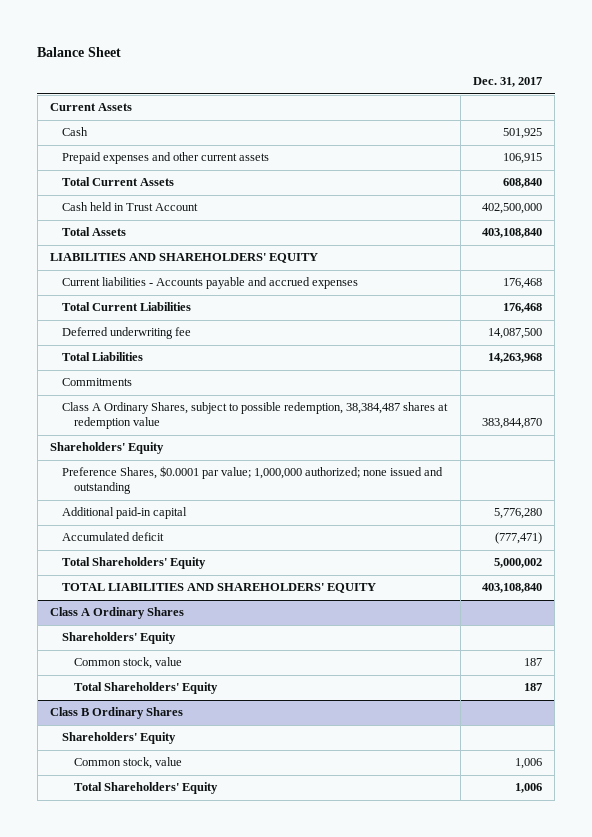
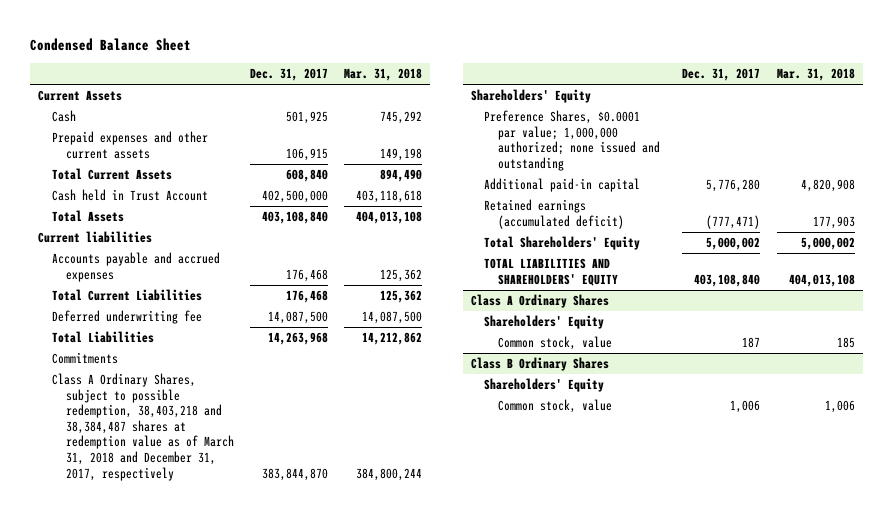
- Balance Sheet
+ Condensed Balance Sheet
- | Dec. 31, 2017
+ | Dec. 31, 2017 | Mar. 31, 2018
- LIABILITIES AND SHAREHOLDERS' EQUITY
- Current liabilities - Accounts payable and accrued expenses | 176,468
+ Current liabilities
+ Accounts payable and accrued expenses | 176,468 | 125,362
- Class A Ordinary Shares, subject to possible redemption, 38,384,487 shares at redemption value | 383,844,870
+ Class A Ordinary Shares, subject to possible redemption, 38,403,218 and 38,384,487 shares at redemption value as of March 31, 2018 and December 31, 2017, respectively | 383,844,870 | 384,800,244
- Accumulated deficit | (777,471)
+ Retained earnings (accumulated deficit) | (777,471) | 177,903
@ Class A Ordinary Shares
- Total Shareholders' Equity | 187
@ Class B Ordinary Shares
- Total Shareholders' Equity | 1,006

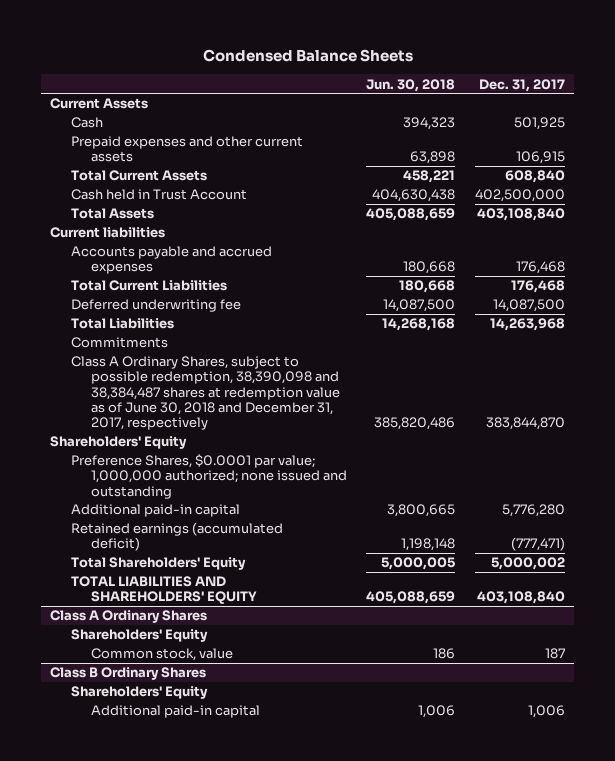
- Condensed Balance Sheet
+ Condensed Balance Sheets
- | Dec. 31, 2017 | Mar. 31, 2018
+ | Jun. 30, 2018 | Dec. 31, 2017
- Class A Ordinary Shares, subject to possible redemption, 38,403,218 and 38,384,487 shares at redemption value as of March 31, 2018 and December 31, 2017, respectively | 383,844,870 | 384,800,244
+ Class A Ordinary Shares, subject to possible redemption, 38,390,098 and 38,384,487 shares at redemption value as of June 30, 2018 and December 31, 2017, respectively | 385,820,486 | 383,844,870
@ Class B Ordinary Shares
- Common stock, value | 1,006 | 1,006
+ Additional paid-in capital | 1,006 | 1,006

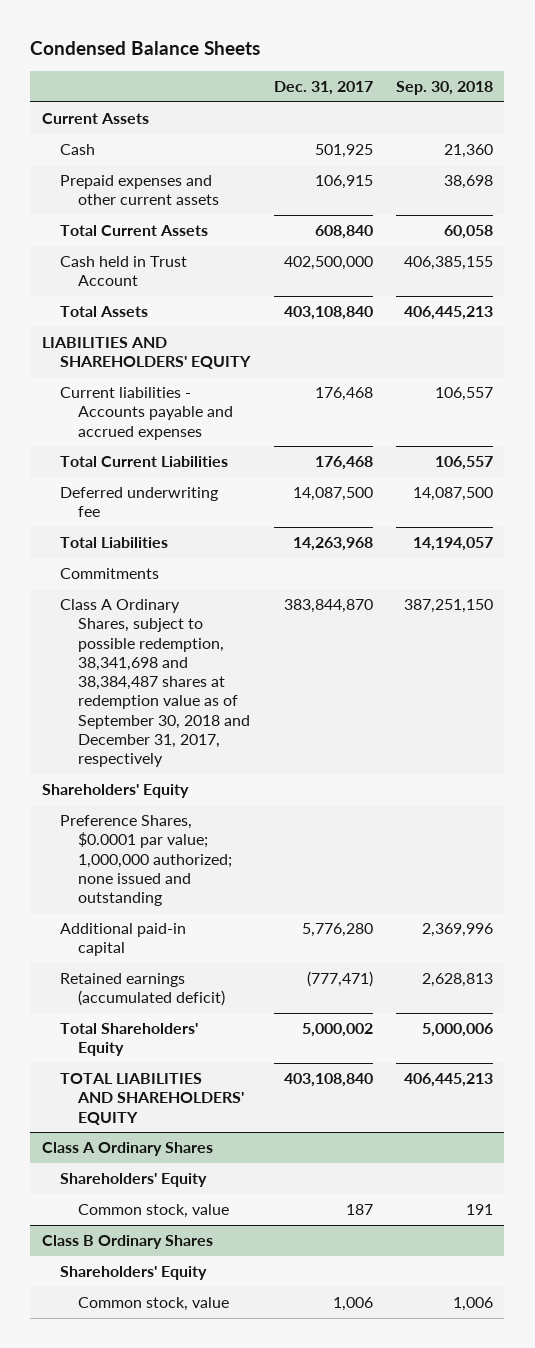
- | Jun. 30, 2018 | Dec. 31, 2017
+ | Dec. 31, 2017 | Sep. 30, 2018
- Current liabilities
- Accounts payable and accrued expenses | 180,668 | 176,468
+ LIABILITIES AND SHAREHOLDERS' EQUITY
+ Current liabilities - Accounts payable and accrued expenses | 176,468 | 106,557
- Class A Ordinary Shares, subject to possible redemption, 38,390,098 and 38,384,487 shares at redemption value as of June 30, 2018 and December 31, 2017, respectively | 385,820,486 | 383,844,870
+ Class A Ordinary Shares, subject to possible redemption, 38,341,698 and 38,384,487 shares at redemption value as of September 30, 2018 and December 31, 2017, respectively | 383,844,870 | 387,251,150
@ Class B Ordinary Shares
- Additional paid-in capital | 1,006 | 1,006
+ Common stock, value | 1,006 | 1,006

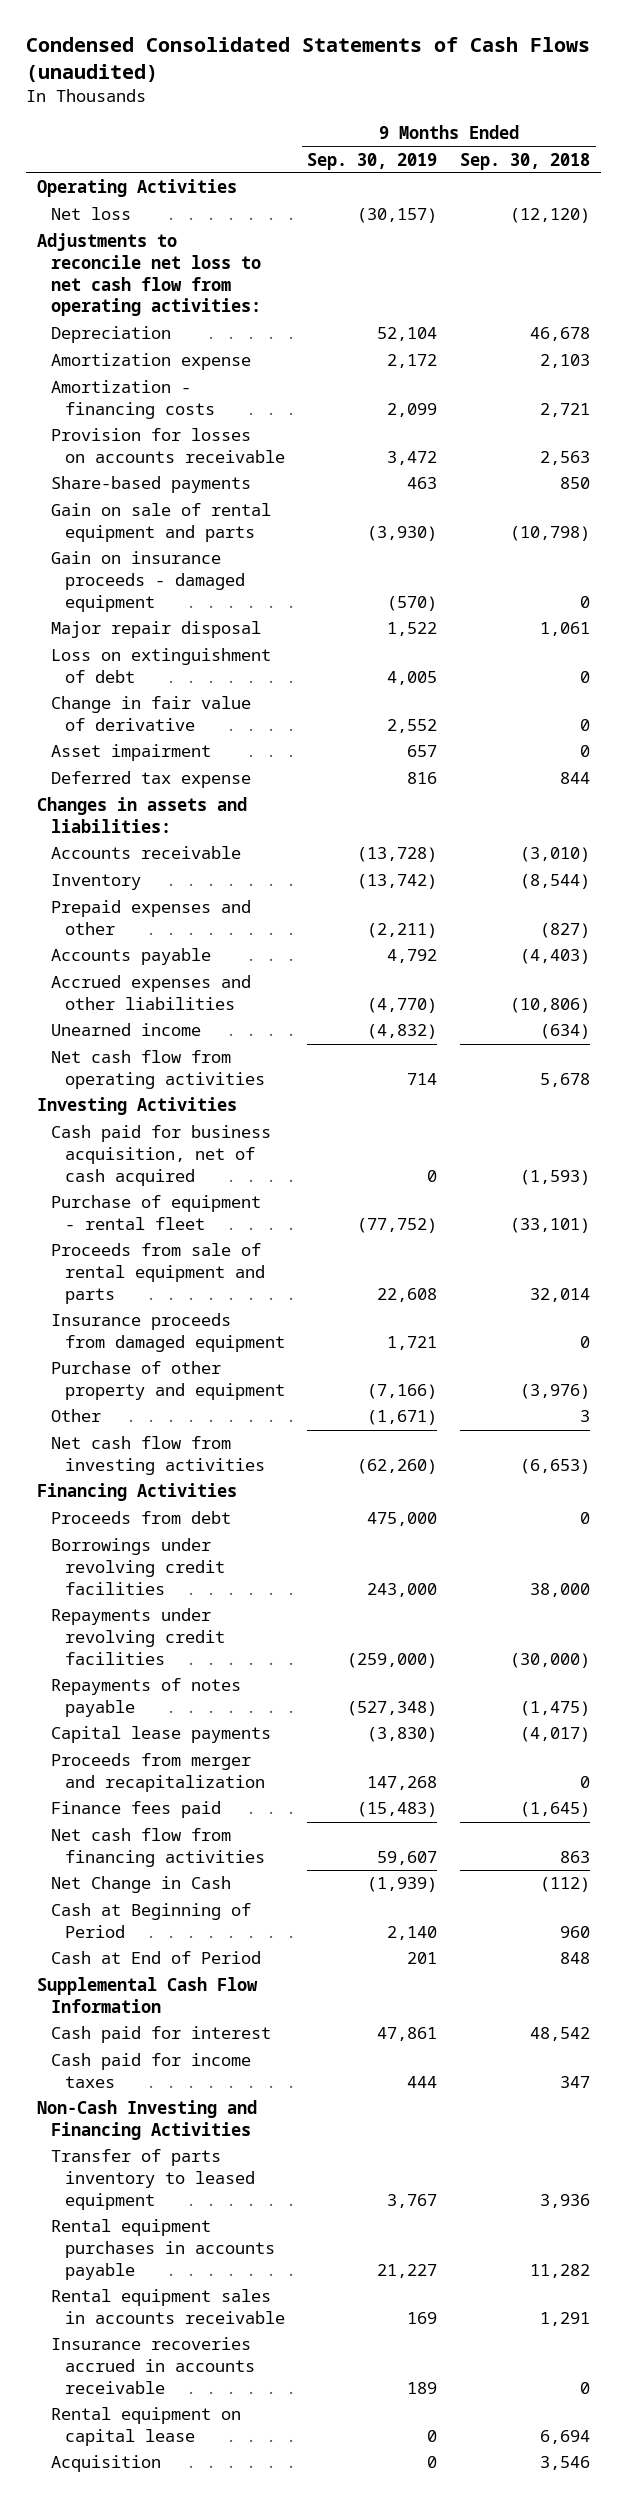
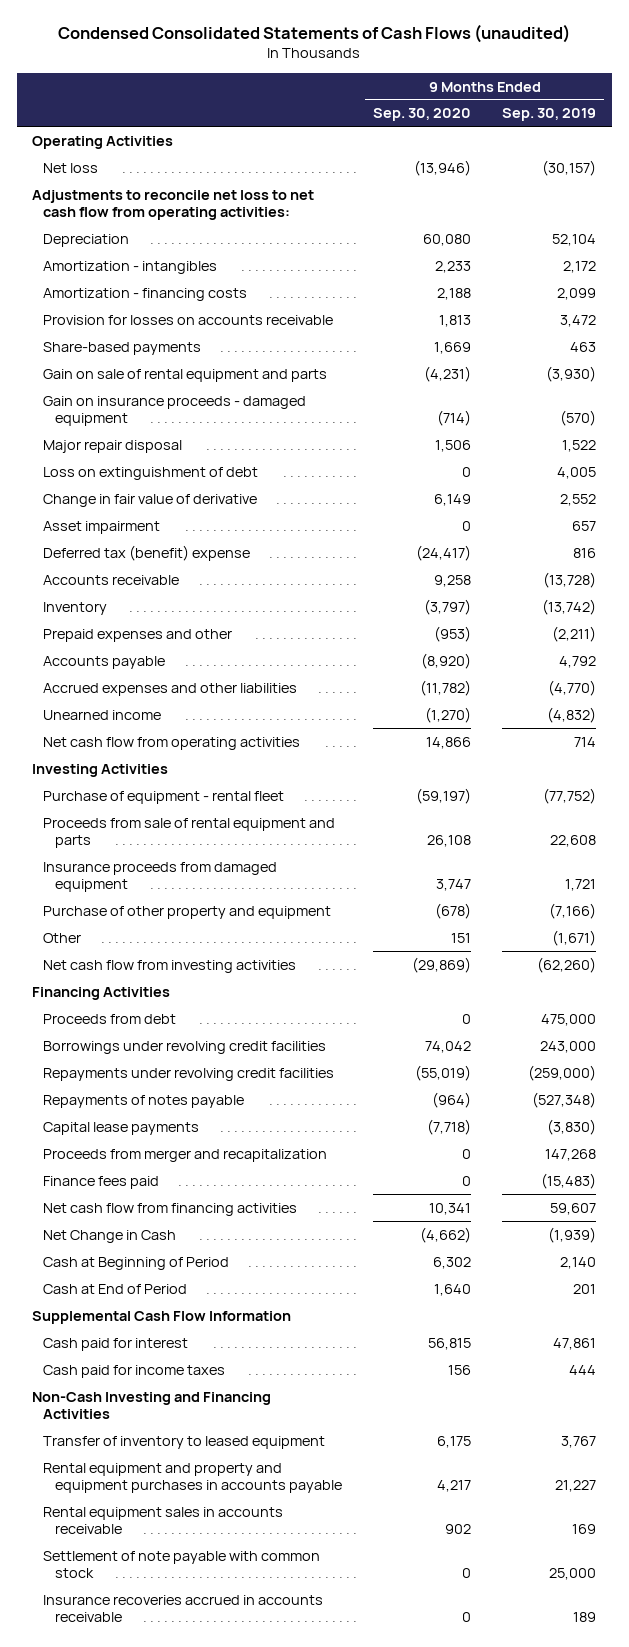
- | 9 Months Ended Sep. 30, 2019 | 9 Months Ended Sep. 30, 2018
+ | 9 Months Ended Sep. 30, 2020 | 9 Months Ended Sep. 30, 2019
- Amortization expense | 2,172 | 2,103
+ Amortization - intangibles | 2,233 | 2,172
- Deferred tax expense | 816 | 844
- Changes in assets and liabilities:
+ Deferred tax (benefit) expense | (24,417) | 816
- Cash paid for business acquisition, net of cash acquired | 0 | (1,593)
- Transfer of parts inventory to leased equipment | 3,767 | 3,936
- Rental equipment purchases in accounts payable | 21,227 | 11,282
+ Transfer of inventory to leased equipment | 6,175 | 3,767
+ Rental equipment and property and equipment purchases in accounts payable | 4,217 | 21,227
+ Settlement of note payable with common stock | 0 | 25,000
- Rental equipment on capital lease | 0 | 6,694
- Acquisition | 0 | 3,546

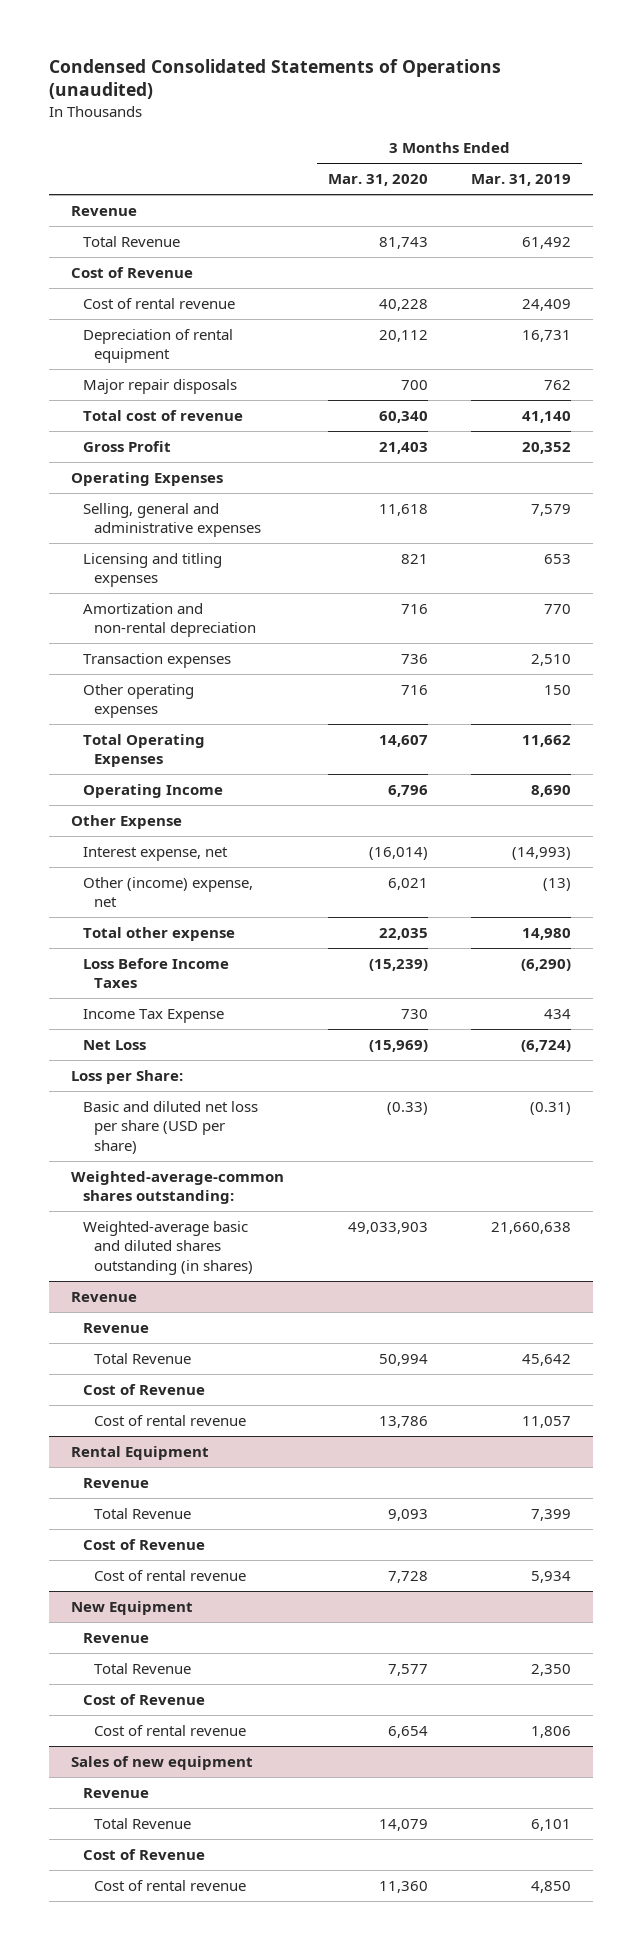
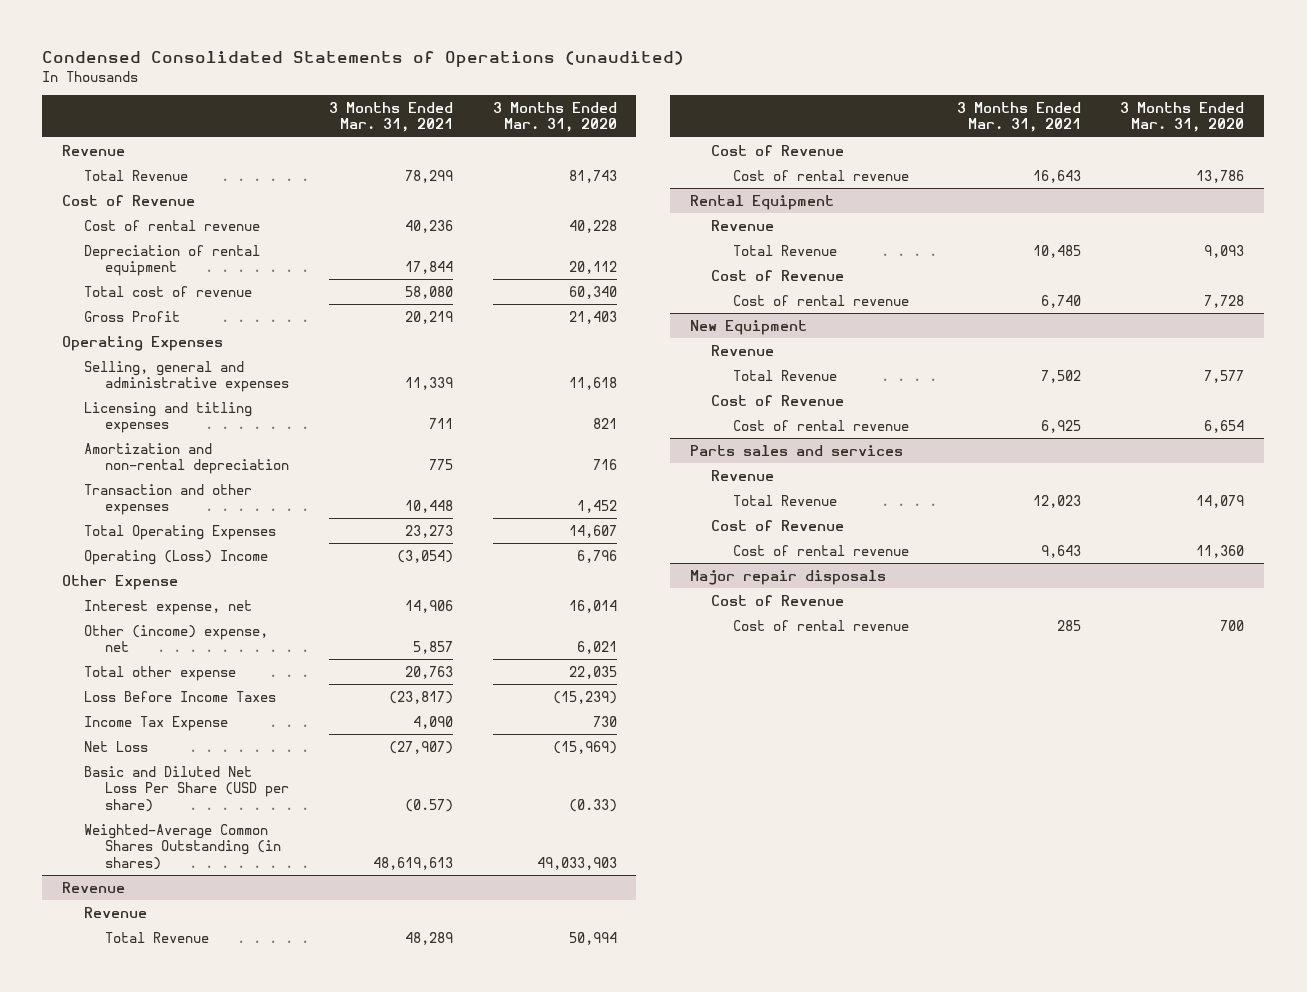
- | 3 Months Ended Mar. 31, 2020 | 3 Months Ended Mar. 31, 2019
+ | 3 Months Ended Mar. 31, 2021 | 3 Months Ended Mar. 31, 2020
- Major repair disposals | 700 | 762
- Transaction expenses | 736 | 2,510
- Other operating expenses | 716 | 150
+ Transaction and other expenses | 10,448 | 1,452
- Operating Income | 6,796 | 8,690
+ Operating (Loss) Income | (3,054) | 6,796
- Interest expense, net | (16,014) | (14,993)
+ Interest expense, net | 14,906 | 16,014
- Loss per Share:
- Basic and diluted net loss per share (USD per share) | (0.33) | (0.31)
- Weighted-average-common shares outstanding:
- Weighted-average basic and diluted shares outstanding (in shares) | 49,033,903 | 21,660,638
+ Basic and Diluted Net Loss Per Share (USD per share) | (0.57) | (0.33)
+ Weighted-Average Common Shares Outstanding (in shares) | 48,619,613 | 49,033,903
- Sales of new equipment
+ Parts sales and services
+ Major repair disposals
+ Cost of Revenue
+ Cost of rental revenue | 285 | 700

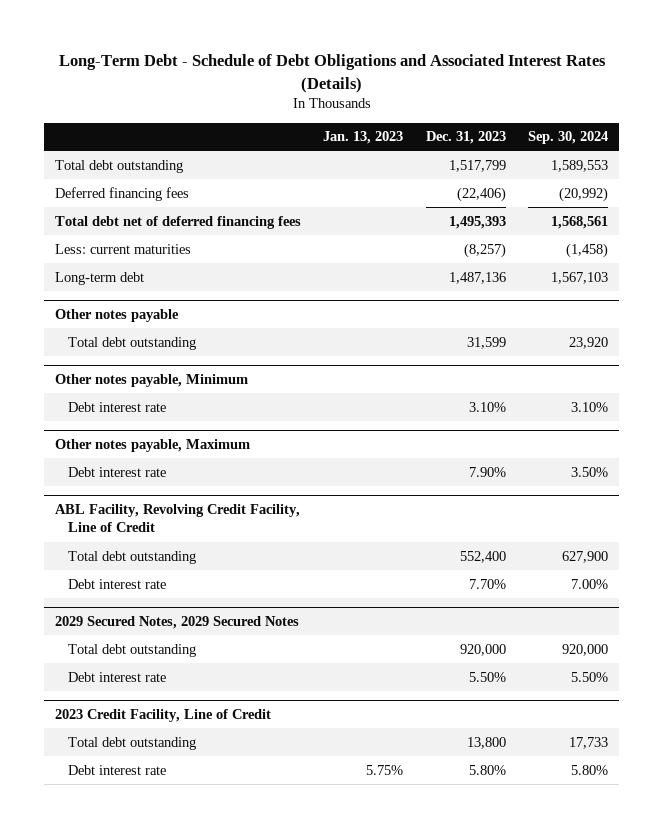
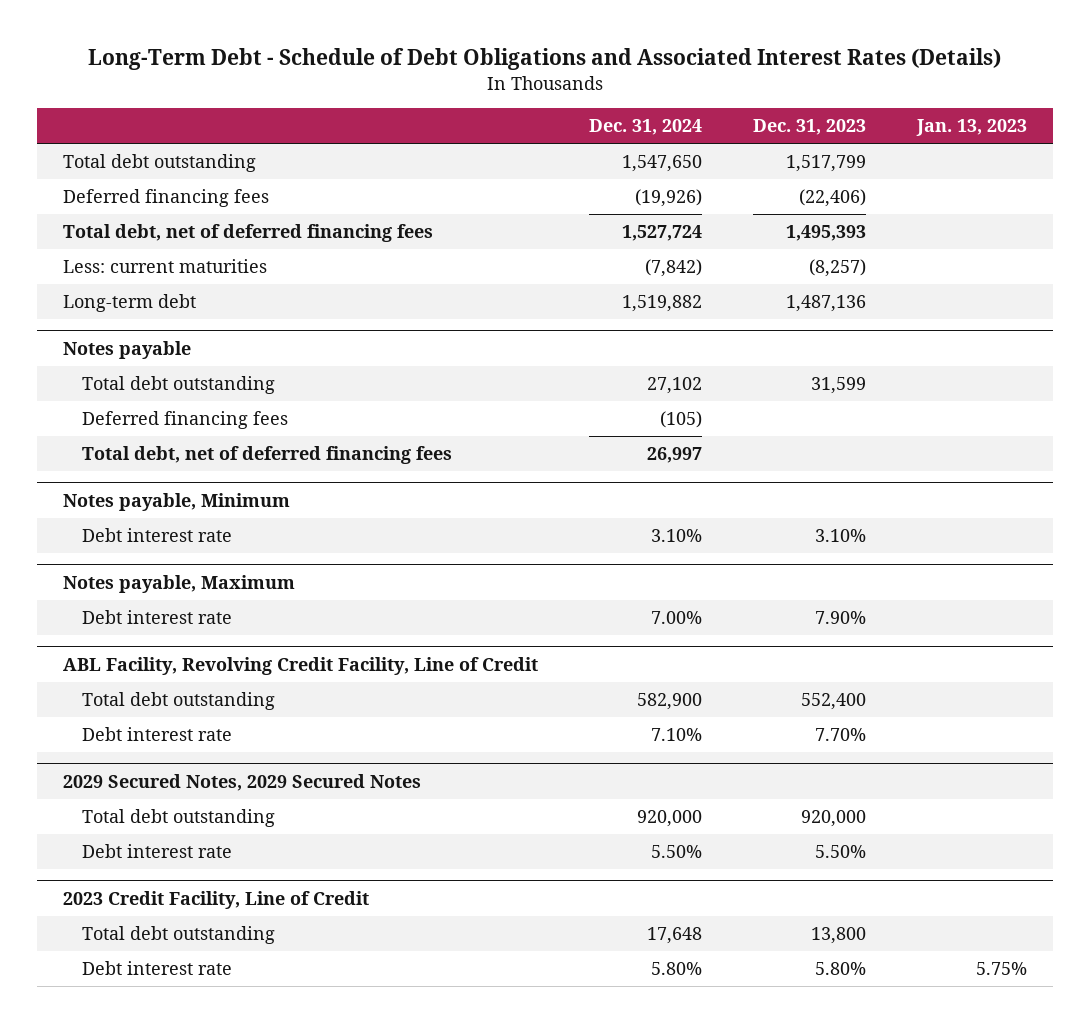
- | Jan. 13, 2023 | Dec. 31, 2023 | Sep. 30, 2024
+ | Dec. 31, 2024 | Dec. 31, 2023 | Jan. 13, 2023
- Total debt net of deferred financing fees | | 1,495,393 | 1,568,561
+ Total debt, net of deferred financing fees | 1,527,724 | 1,495,393 |
- Other notes payable
+ Notes payable
- Other notes payable, Minimum
+ Deferred financing fees | (105) | |
+ Total debt, net of deferred financing fees | 26,997 | |
+ Notes payable, Minimum
- Other notes payable, Maximum
+ Notes payable, Maximum

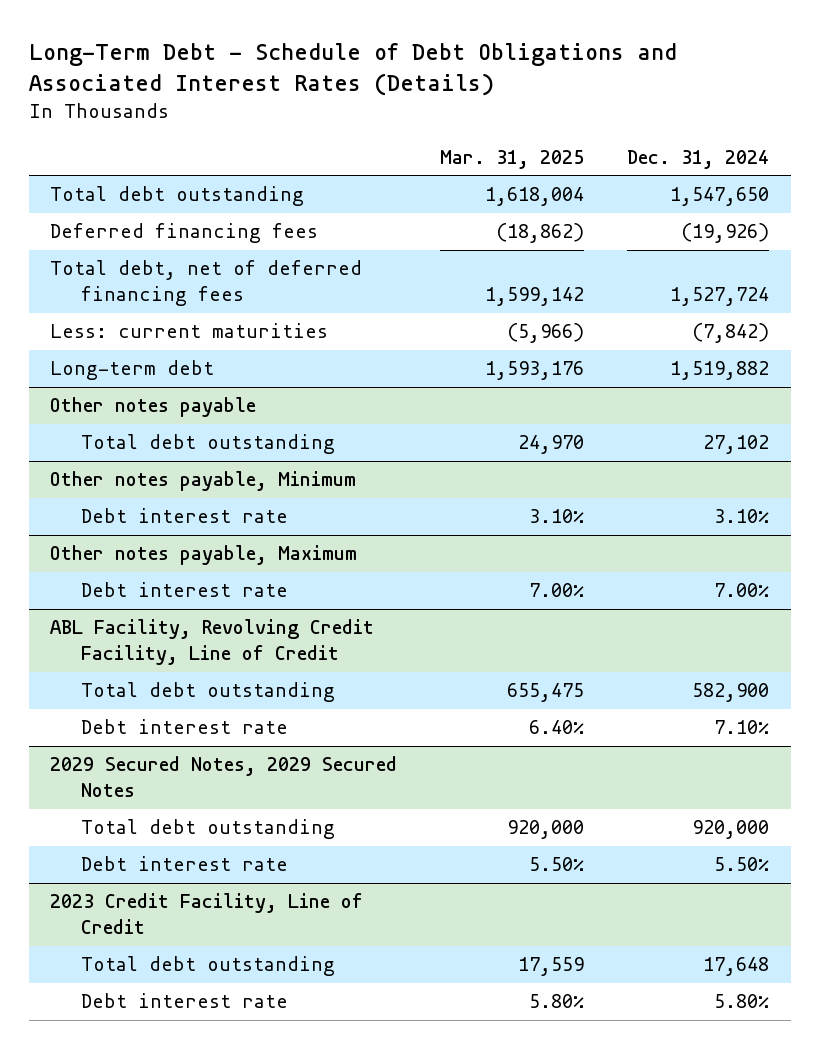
- | Dec. 31, 2024 | Dec. 31, 2023 | Jan. 13, 2023
+ | Mar. 31, 2025 | Dec. 31, 2024
- Notes payable
+ Other notes payable
- Deferred financing fees | (105) | |
- Total debt, net of deferred financing fees | 26,997 | |
- Notes payable, Minimum
+ Other notes payable, Minimum
- Notes payable, Maximum
+ Other notes payable, Maximum

